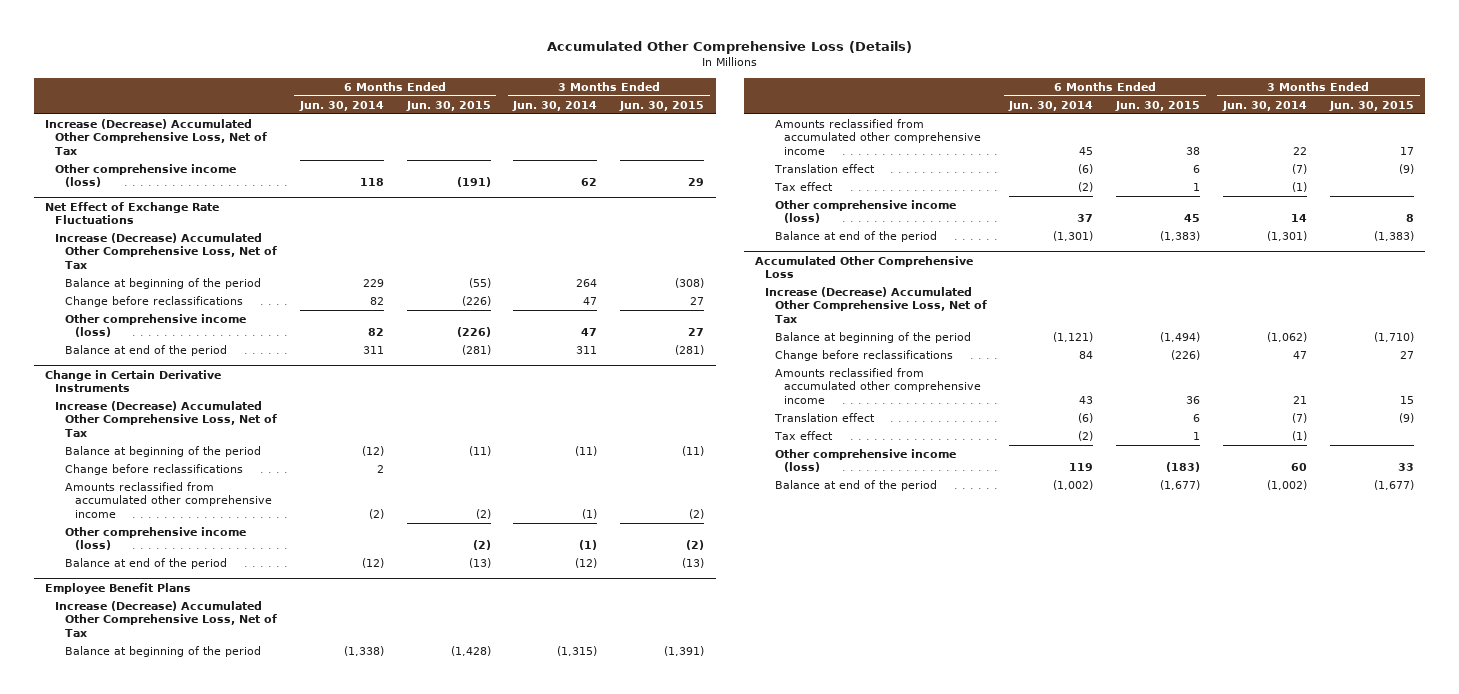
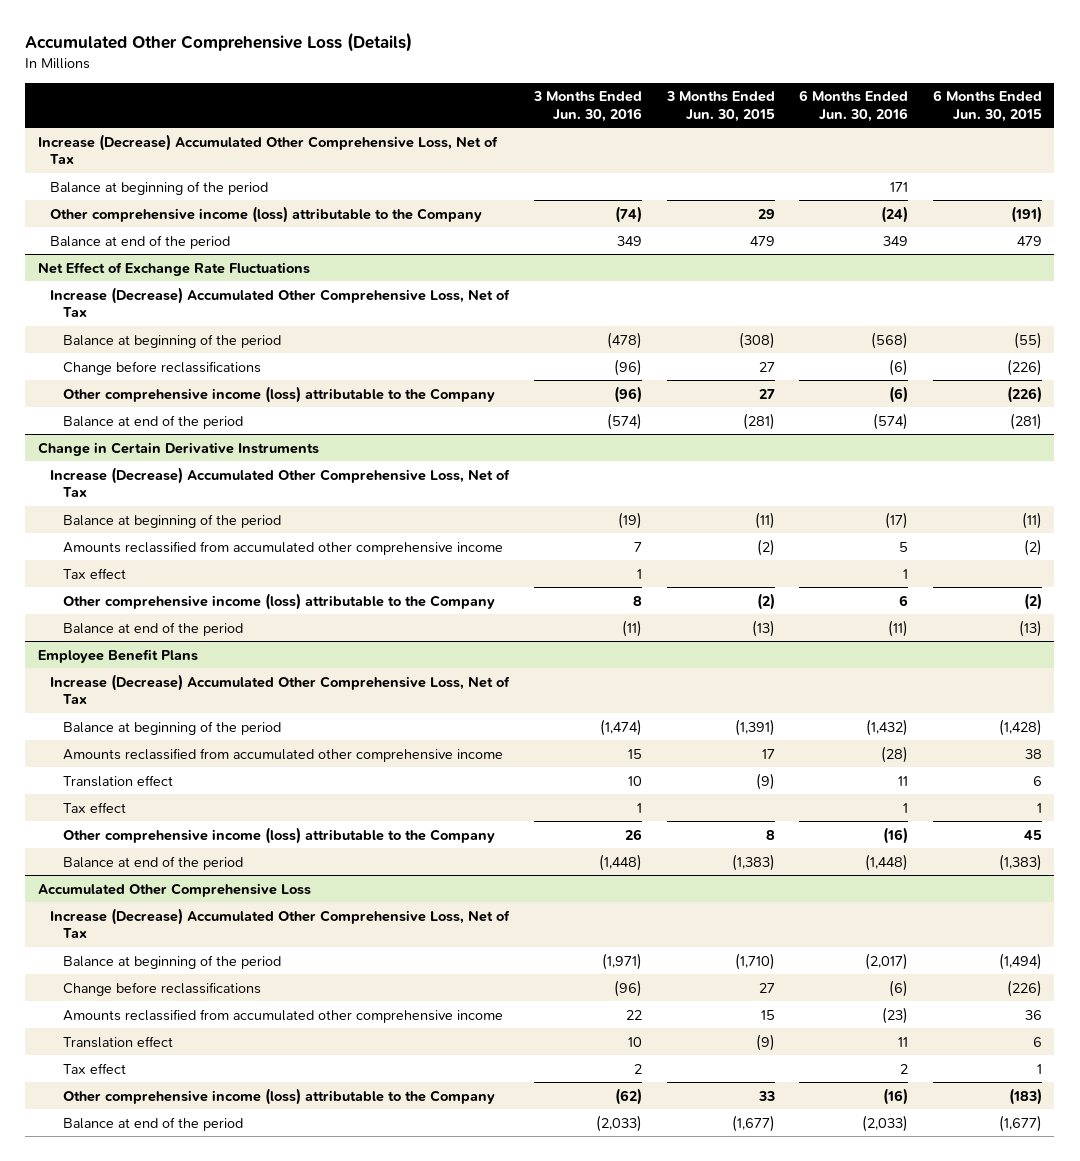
- | 6 Months Ended Jun. 30, 2014 | 6 Months Ended Jun. 30, 2015 | 3 Months Ended Jun. 30, 2014 | 3 Months Ended Jun. 30, 2015
+ | 3 Months Ended Jun. 30, 2016 | 3 Months Ended Jun. 30, 2015 | 6 Months Ended Jun. 30, 2016 | 6 Months Ended Jun. 30, 2015
- Other comprehensive income (loss) | 118 | (191) | 62 | 29
+ Balance at beginning of the period | | | 171 |
+ Other comprehensive income (loss) attributable to the Company | (74) | 29 | (24) | (191)
+ Balance at end of the period | 349 | 479 | 349 | 479
@ Net Effect of Exchange Rate Fluctuations
- Other comprehensive income (loss) | 82 | (226) | 47 | 27
+ Other comprehensive income (loss) attributable to the Company | (96) | 27 | (6) | (226)
@ Change in Certain Derivative Instruments
- Change before reclassifications | 2 | | |
- Other comprehensive income (loss) | | (2) | (1) | (2)
+ Tax effect | 1 | | 1 |
+ Other comprehensive income (loss) attributable to the Company | 8 | (2) | 6 | (2)
@ Employee Benefit Plans
- Other comprehensive income (loss) | 37 | 45 | 14 | 8
+ Other comprehensive income (loss) attributable to the Company | 26 | 8 | (16) | 45
@ Accumulated Other Comprehensive Loss
- Other comprehensive income (loss) | 119 | (183) | 60 | 33
+ Other comprehensive income (loss) attributable to the Company | (62) | 33 | (16) | (183)

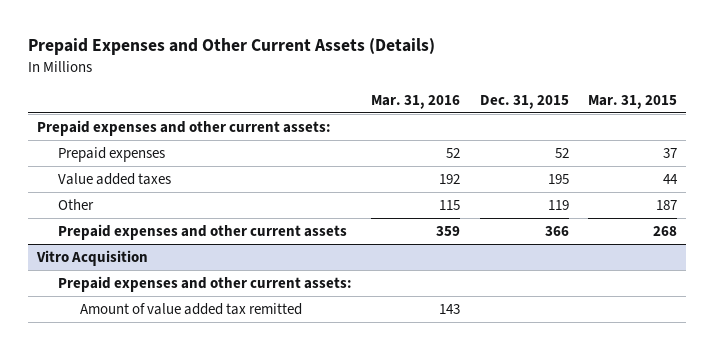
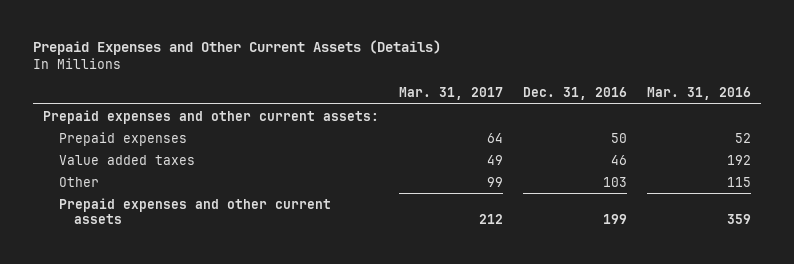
- | Mar. 31, 2016 | Dec. 31, 2015 | Mar. 31, 2015
+ | Mar. 31, 2017 | Dec. 31, 2016 | Mar. 31, 2016
- Vitro Acquisition
- Prepaid expenses and other current assets:
- Amount of value added tax remitted | 143 | |

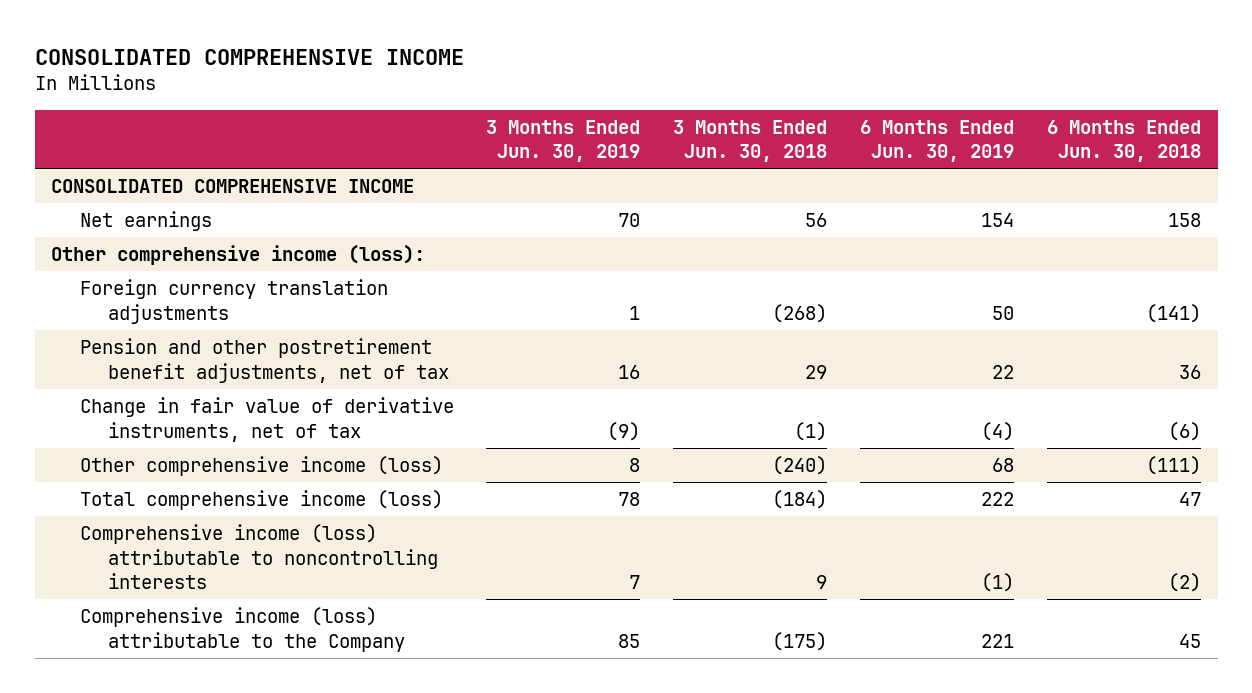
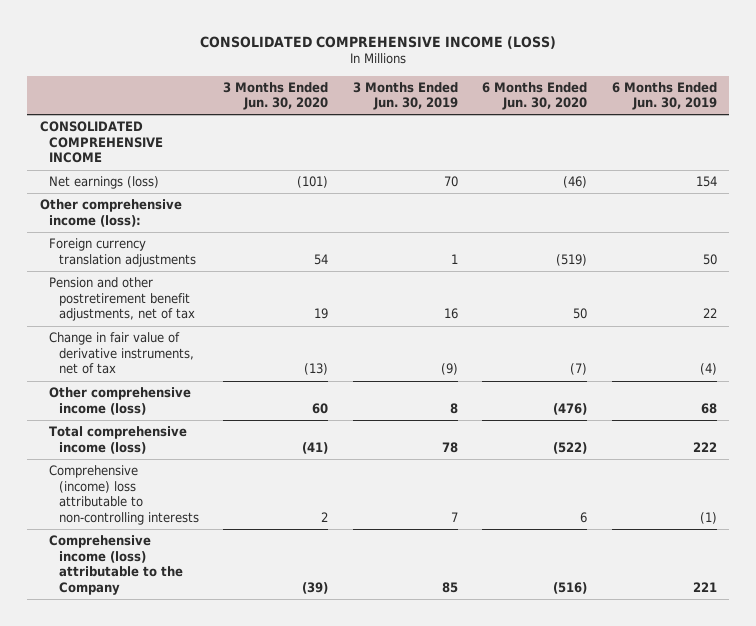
- CONSOLIDATED COMPREHENSIVE INCOME
+ CONSOLIDATED COMPREHENSIVE INCOME (LOSS)
- | 3 Months Ended Jun. 30, 2019 | 3 Months Ended Jun. 30, 2018 | 6 Months Ended Jun. 30, 2019 | 6 Months Ended Jun. 30, 2018
+ | 3 Months Ended Jun. 30, 2020 | 3 Months Ended Jun. 30, 2019 | 6 Months Ended Jun. 30, 2020 | 6 Months Ended Jun. 30, 2019
- Net earnings | 70 | 56 | 154 | 158
+ Net earnings (loss) | (101) | 70 | (46) | 154
- Comprehensive income (loss) attributable to noncontrolling interests | 7 | 9 | (1) | (2)
+ Comprehensive (income) loss attributable to non-controlling interests | 2 | 7 | 6 | (1)

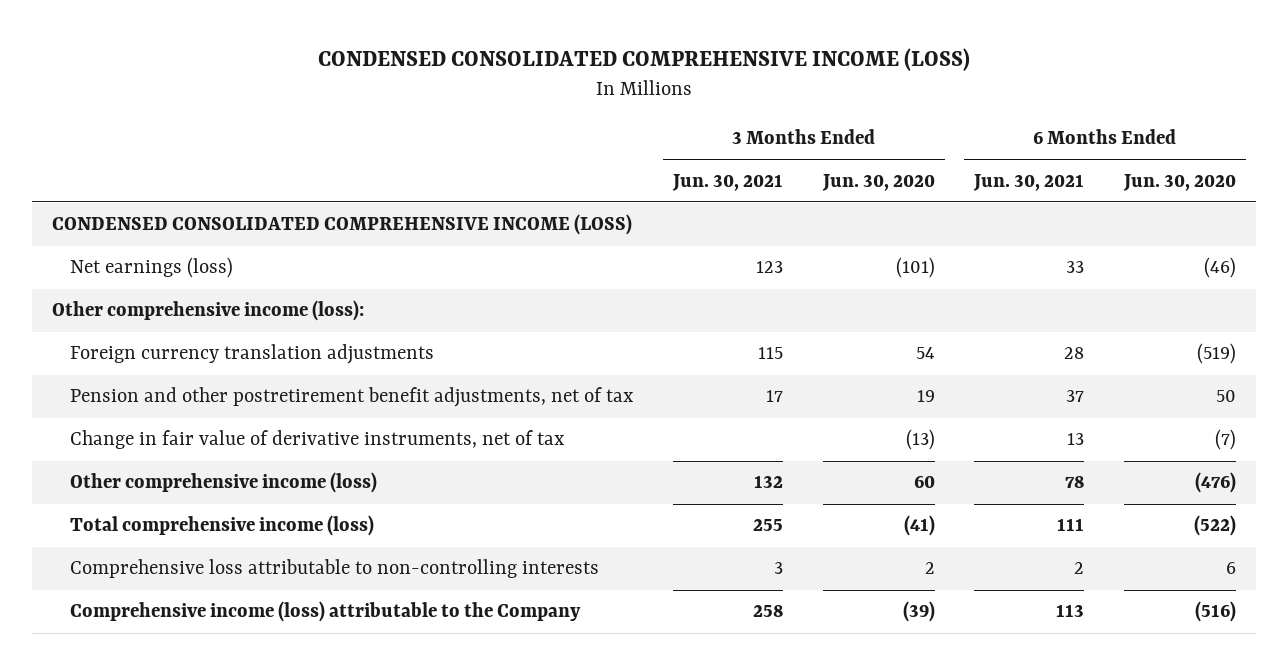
- CONSOLIDATED COMPREHENSIVE INCOME (LOSS)
+ CONDENSED CONSOLIDATED COMPREHENSIVE INCOME (LOSS)
- | 3 Months Ended Jun. 30, 2020 | 3 Months Ended Jun. 30, 2019 | 6 Months Ended Jun. 30, 2020 | 6 Months Ended Jun. 30, 2019
+ | 3 Months Ended Jun. 30, 2021 | 3 Months Ended Jun. 30, 2020 | 6 Months Ended Jun. 30, 2021 | 6 Months Ended Jun. 30, 2020
- CONSOLIDATED COMPREHENSIVE INCOME
+ CONDENSED CONSOLIDATED COMPREHENSIVE INCOME (LOSS)
- Comprehensive (income) loss attributable to non-controlling interests | 2 | 7 | 6 | (1)
+ Comprehensive loss attributable to non-controlling interests | 3 | 2 | 2 | 6

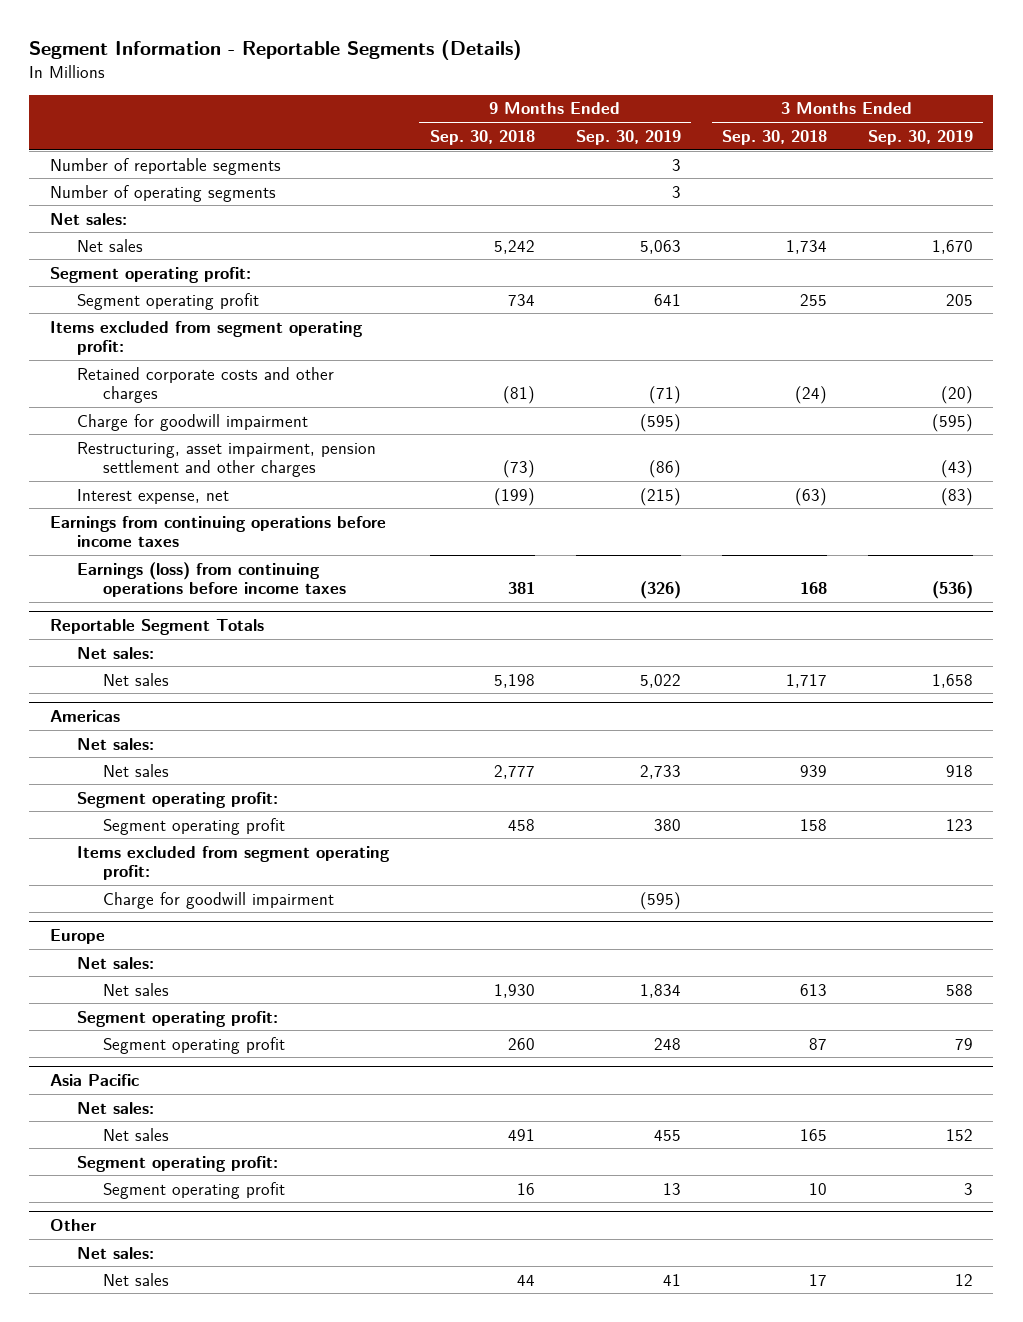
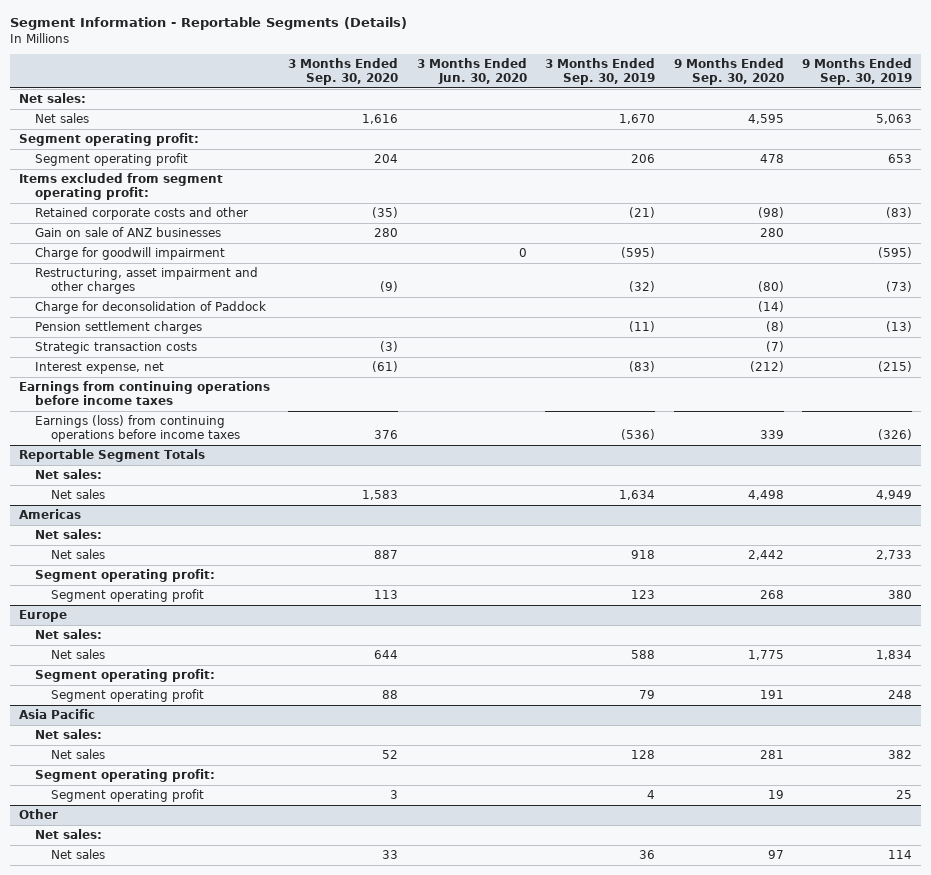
- | 9 Months Ended Sep. 30, 2018 | 9 Months Ended Sep. 30, 2019 | 3 Months Ended Sep. 30, 2018 | 3 Months Ended Sep. 30, 2019
+ | 3 Months Ended Sep. 30, 2020 | 3 Months Ended Jun. 30, 2020 | 3 Months Ended Sep. 30, 2019 | 9 Months Ended Sep. 30, 2020 | 9 Months Ended Sep. 30, 2019
- Number of reportable segments | | 3 | |
- Number of operating segments | | 3 | |
- Segment operating profit | 734 | 641 | 255 | 205
+ Segment operating profit | 204 | | 206 | 478 | 653
- Retained corporate costs and other charges | (81) | (71) | (24) | (20)
+ Retained corporate costs and other | (35) | | (21) | (98) | (83)
+ Gain on sale of ANZ businesses | 280 | | | 280 |
- Restructuring, asset impairment, pension settlement and other charges | (73) | (86) | | (43)
+ Restructuring, asset impairment and other charges | (9) | | (32) | (80) | (73)
+ Charge for deconsolidation of Paddock | | | | (14) |
+ Pension settlement charges | | | (11) | (8) | (13)
+ Strategic transaction costs | (3) | | | (7) |
@ Reportable Segment Totals
- Net sales | 5,198 | 5,022 | 1,717 | 1,658
+ Net sales | 1,583 | | 1,634 | 4,498 | 4,949
@ Americas
- Items excluded from segment operating profit:
- Charge for goodwill impairment | | (595) | |
@ Asia Pacific
- Net sales | 491 | 455 | 165 | 152
+ Net sales | 52 | | 128 | 281 | 382
- Segment operating profit | 16 | 13 | 10 | 3
+ Segment operating profit | 3 | | 4 | 19 | 25
@ Other
- Net sales | 44 | 41 | 17 | 12
+ Net sales | 33 | | 36 | 97 | 114

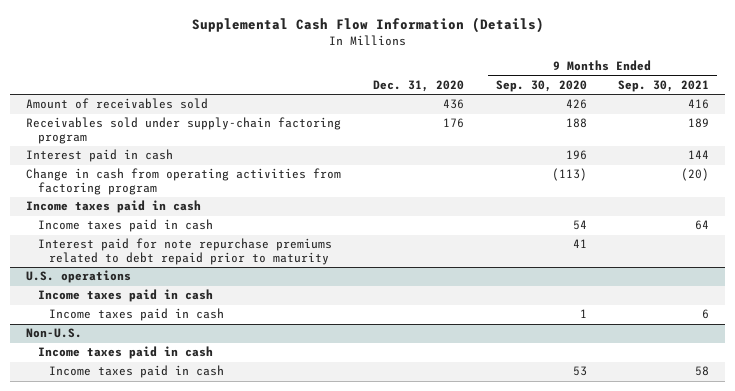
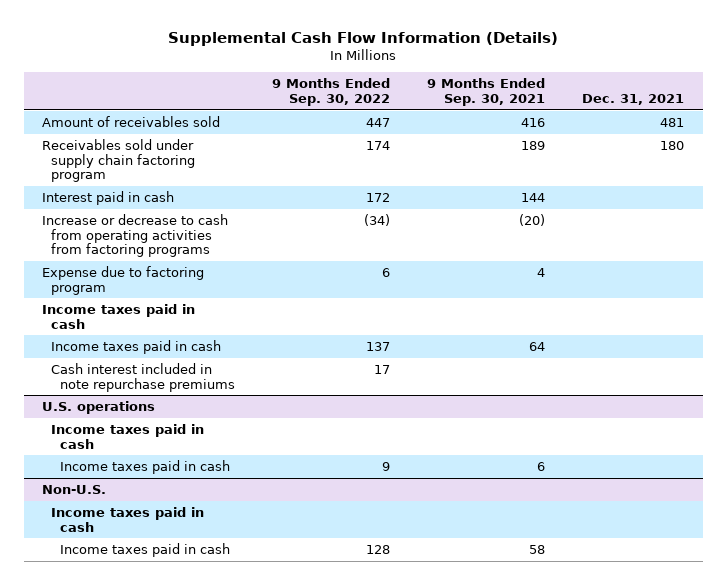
- | Dec. 31, 2020 | 9 Months Ended Sep. 30, 2020 | 9 Months Ended Sep. 30, 2021
+ | 9 Months Ended Sep. 30, 2022 | 9 Months Ended Sep. 30, 2021 | Dec. 31, 2021
- Receivables sold under supply-chain factoring program | 176 | 188 | 189
+ Receivables sold under supply chain factoring program | 174 | 189 | 180
- Change in cash from operating activities from factoring program | | (113) | (20)
+ Increase or decrease to cash from operating activities from factoring programs | (34) | (20) |
+ Expense due to factoring program | 6 | 4 |
- Interest paid for note repurchase premiums related to debt repaid prior to maturity | | 41 |
+ Cash interest included in note repurchase premiums | 17 | |

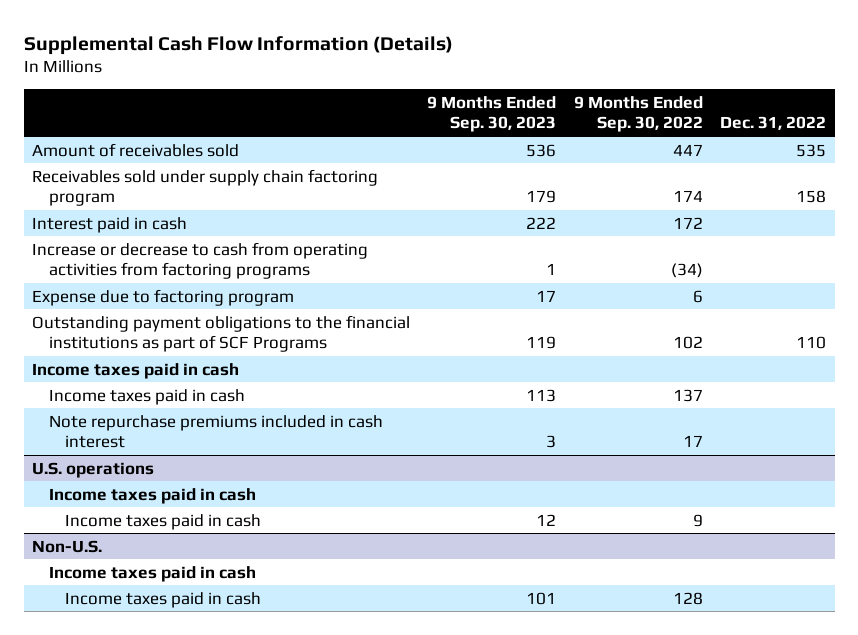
- | 9 Months Ended Sep. 30, 2022 | 9 Months Ended Sep. 30, 2021 | Dec. 31, 2021
+ | 9 Months Ended Sep. 30, 2023 | 9 Months Ended Sep. 30, 2022 | Dec. 31, 2022
+ Outstanding payment obligations to the financial institutions as part of SCF Programs | 119 | 102 | 110
- Cash interest included in note repurchase premiums | 17 | |
+ Note repurchase premiums included in cash interest | 3 | 17 |

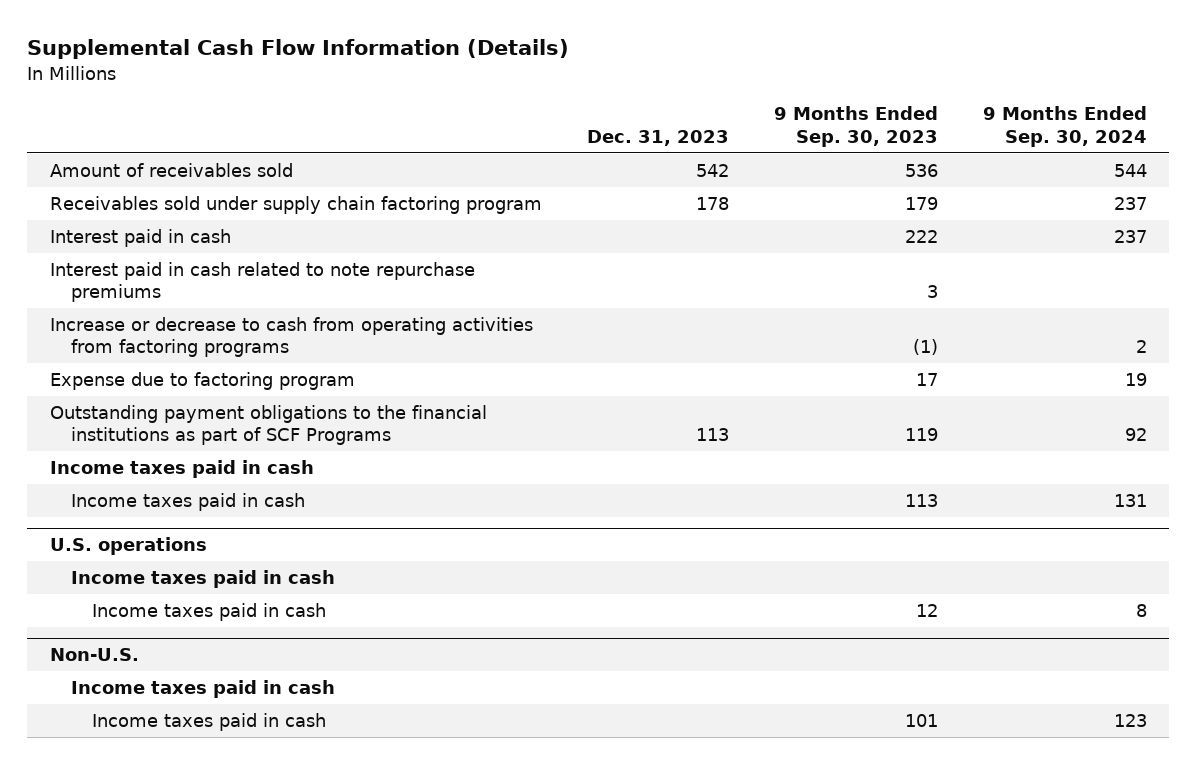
- | 9 Months Ended Sep. 30, 2023 | 9 Months Ended Sep. 30, 2022 | Dec. 31, 2022
+ | Dec. 31, 2023 | 9 Months Ended Sep. 30, 2023 | 9 Months Ended Sep. 30, 2024
- Increase or decrease to cash from operating activities from factoring programs | 1 | (34) |
+ Interest paid in cash related to note repurchase premiums | | 3 |
+ Increase or decrease to cash from operating activities from factoring programs | | (1) | 2
- Note repurchase premiums included in cash interest | 3 | 17 |

